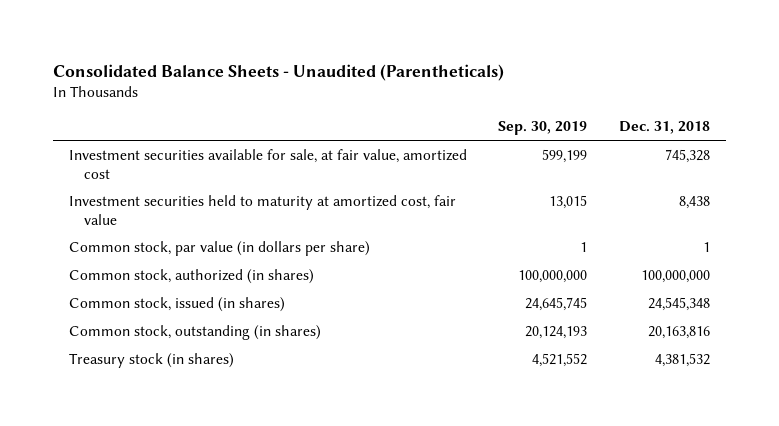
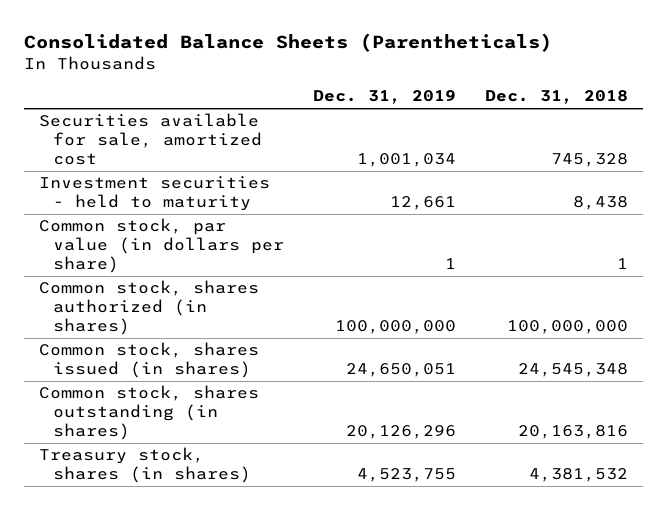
- Consolidated Balance Sheets - Unaudited (Parentheticals)
+ Consolidated Balance Sheets (Parentheticals)
- | Sep. 30, 2019 | Dec. 31, 2018
+ | Dec. 31, 2019 | Dec. 31, 2018
- Investment securities available for sale, at fair value, amortized cost | 599,199 | 745,328
- Investment securities held to maturity at amortized cost, fair value | 13,015 | 8,438
+ Securities available for sale, amortized cost | 1,001,034 | 745,328
+ Investment securities - held to maturity | 12,661 | 8,438
- Common stock, authorized (in shares) | 100,000,000 | 100,000,000
- Common stock, issued (in shares) | 24,645,745 | 24,545,348
- Common stock, outstanding (in shares) | 20,124,193 | 20,163,816
- Treasury stock (in shares) | 4,521,552 | 4,381,532
+ Common stock, shares authorized (in shares) | 100,000,000 | 100,000,000
+ Common stock, shares issued (in shares) | 24,650,051 | 24,545,348
+ Common stock, shares outstanding (in shares) | 20,126,296 | 20,163,816
+ Treasury stock, shares (in shares) | 4,523,755 | 4,381,532

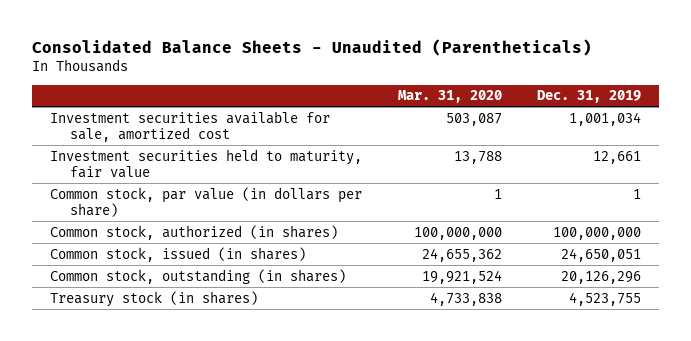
- Consolidated Balance Sheets (Parentheticals)
+ Consolidated Balance Sheets - Unaudited (Parentheticals)
- | Dec. 31, 2019 | Dec. 31, 2018
+ | Mar. 31, 2020 | Dec. 31, 2019
- Securities available for sale, amortized cost | 1,001,034 | 745,328
- Investment securities - held to maturity | 12,661 | 8,438
+ Investment securities available for sale, amortized cost | 503,087 | 1,001,034
+ Investment securities held to maturity, fair value | 13,788 | 12,661
- Common stock, shares authorized (in shares) | 100,000,000 | 100,000,000
- Common stock, shares issued (in shares) | 24,650,051 | 24,545,348
- Common stock, shares outstanding (in shares) | 20,126,296 | 20,163,816
- Treasury stock, shares (in shares) | 4,523,755 | 4,381,532
+ Common stock, authorized (in shares) | 100,000,000 | 100,000,000
+ Common stock, issued (in shares) | 24,655,362 | 24,650,051
+ Common stock, outstanding (in shares) | 19,921,524 | 20,126,296
+ Treasury stock (in shares) | 4,733,838 | 4,523,755

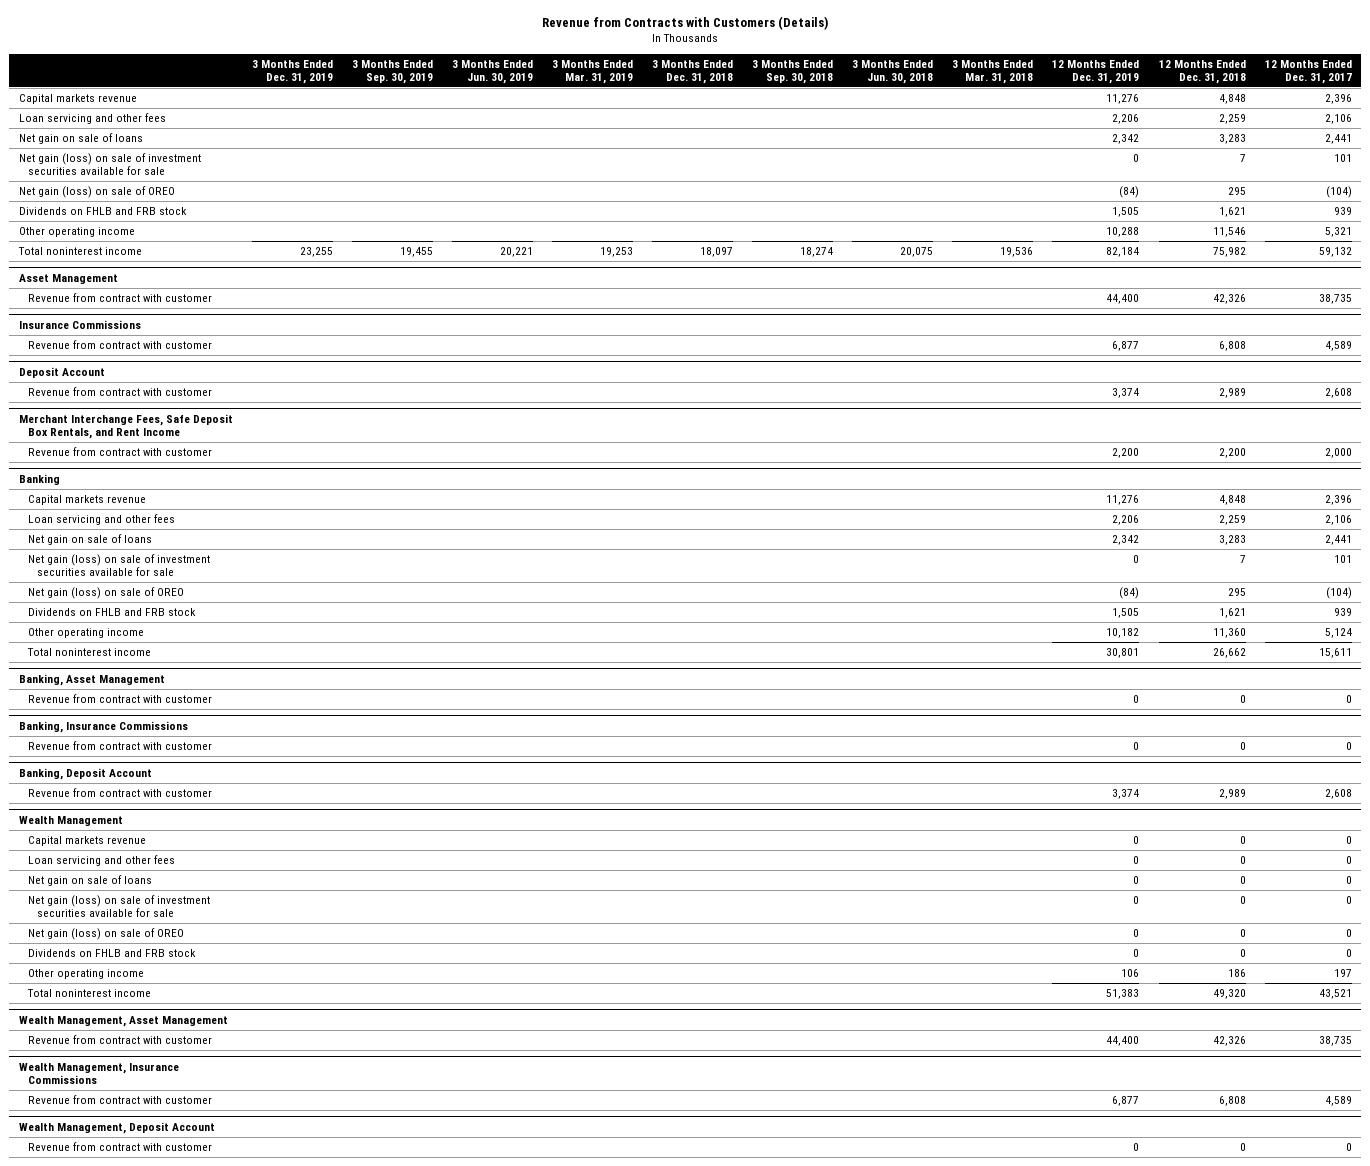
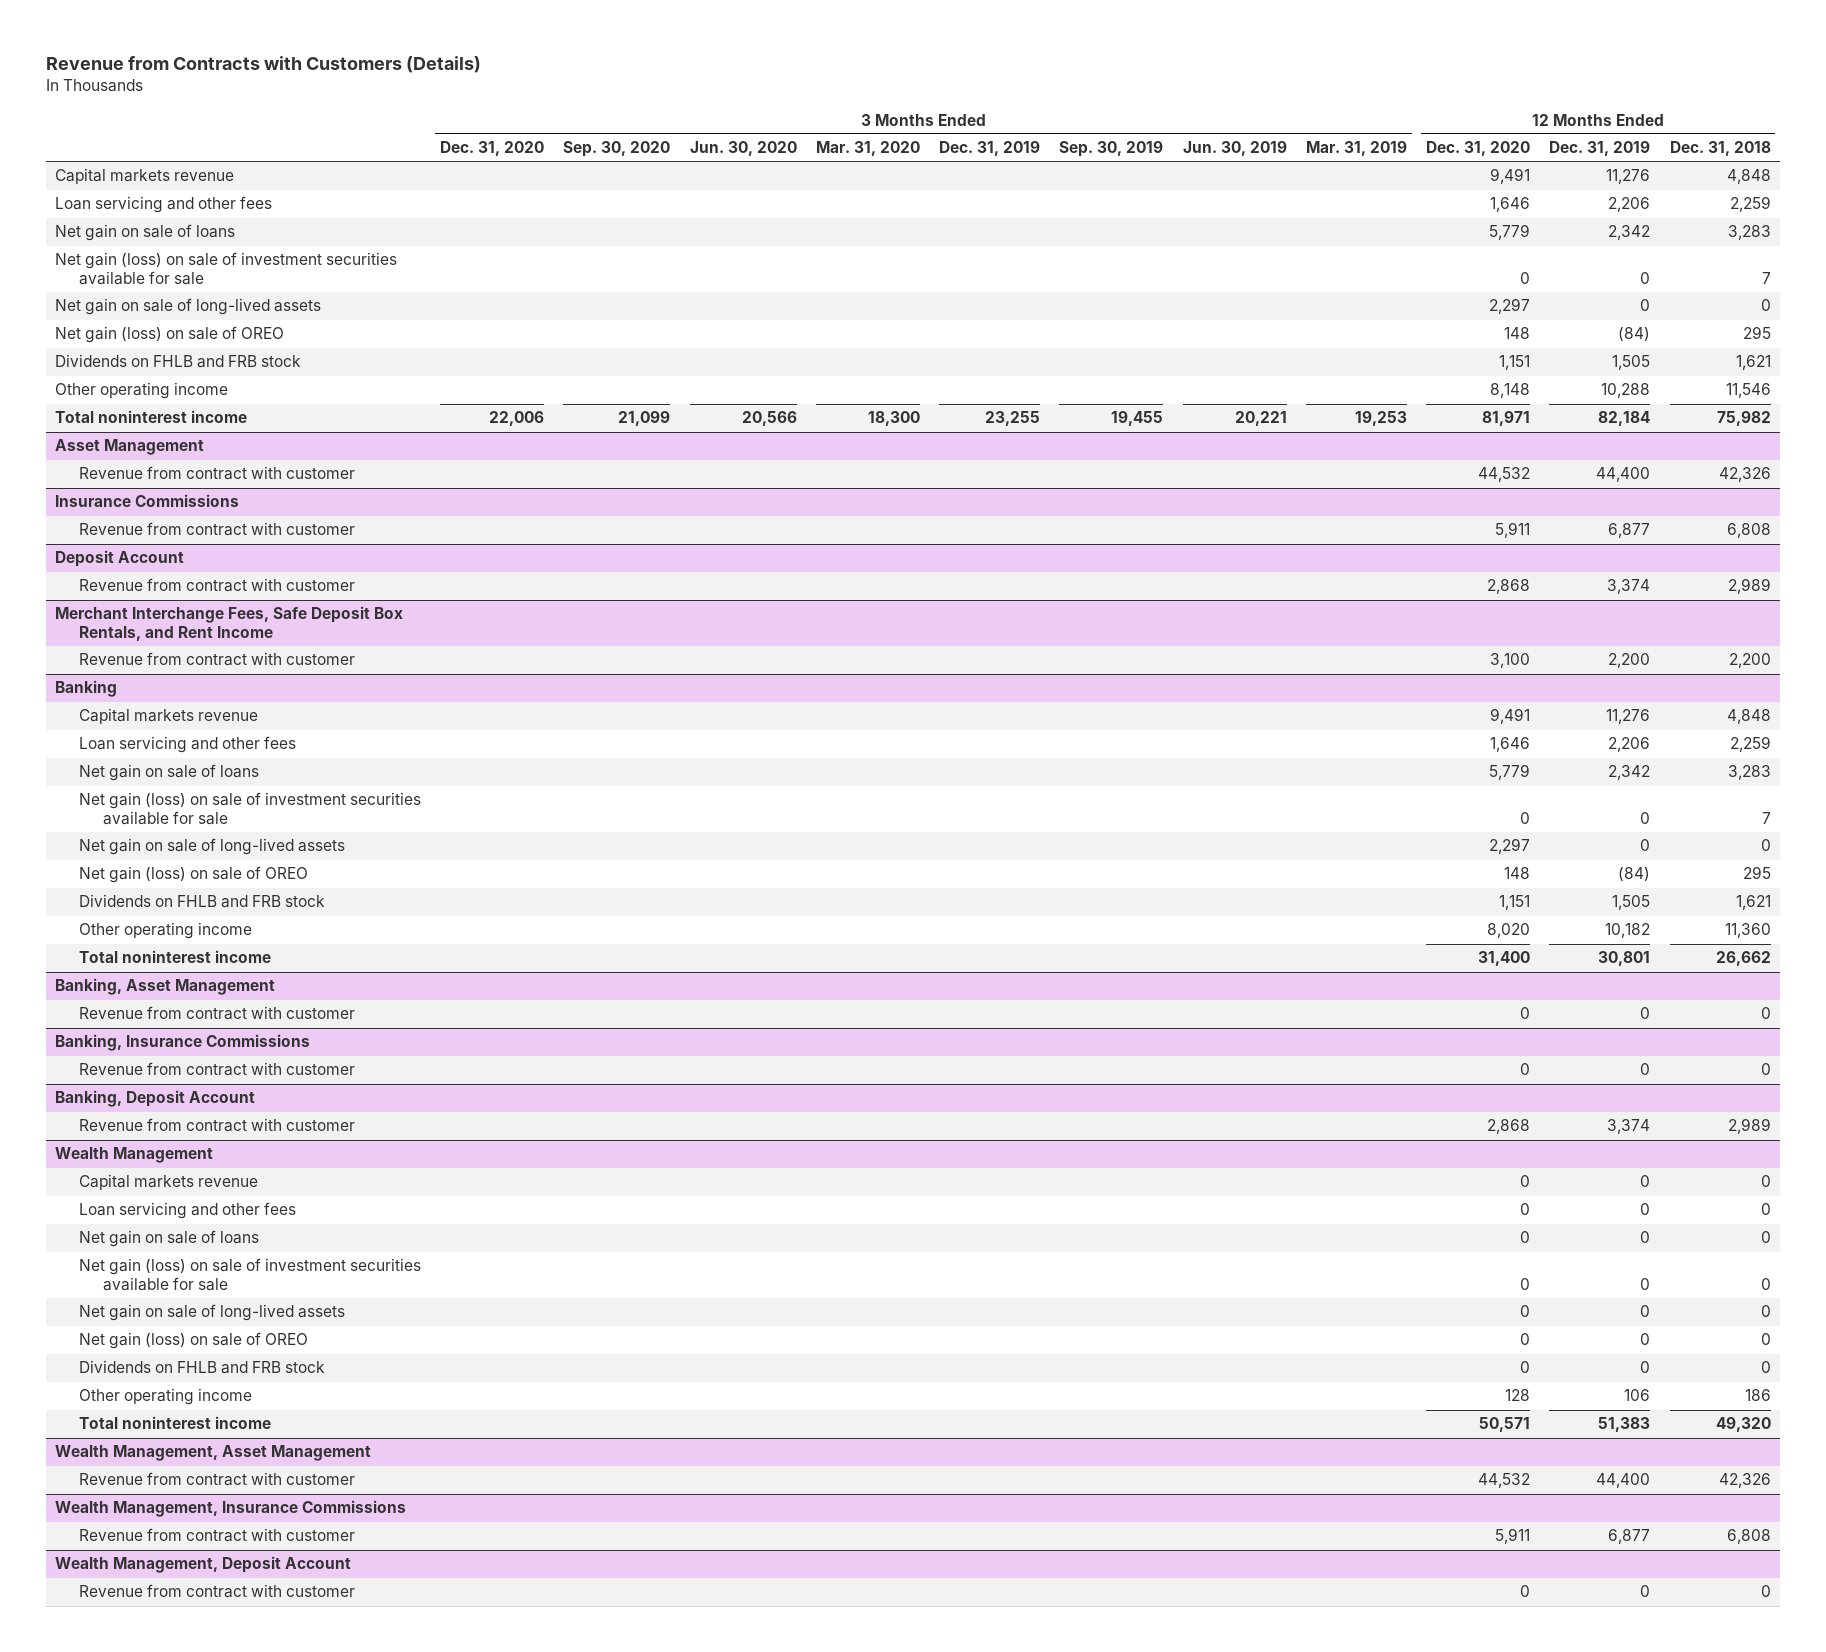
- | 3 Months Ended Dec. 31, 2019 | 3 Months Ended Sep. 30, 2019 | 3 Months Ended Jun. 30, 2019 | 3 Months Ended Mar. 31, 2019 | 3 Months Ended Dec. 31, 2018 | 3 Months Ended Sep. 30, 2018 | 3 Months Ended Jun. 30, 2018 | 3 Months Ended Mar. 31, 2018 | 12 Months Ended Dec. 31, 2019 | 12 Months Ended Dec. 31, 2018 | 12 Months Ended Dec. 31, 2017
+ | 3 Months Ended Dec. 31, 2020 | 3 Months Ended Sep. 30, 2020 | 3 Months Ended Jun. 30, 2020 | 3 Months Ended Mar. 31, 2020 | 3 Months Ended Dec. 31, 2019 | 3 Months Ended Sep. 30, 2019 | 3 Months Ended Jun. 30, 2019 | 3 Months Ended Mar. 31, 2019 | 12 Months Ended Dec. 31, 2020 | 12 Months Ended Dec. 31, 2019 | 12 Months Ended Dec. 31, 2018
+ Net gain on sale of long-lived assets | | | | | | | | | 2,297 | 0 | 0
@ Banking
+ Net gain on sale of long-lived assets | | | | | | | | | 2,297 | 0 | 0
@ Wealth Management
+ Net gain on sale of long-lived assets | | | | | | | | | 0 | 0 | 0

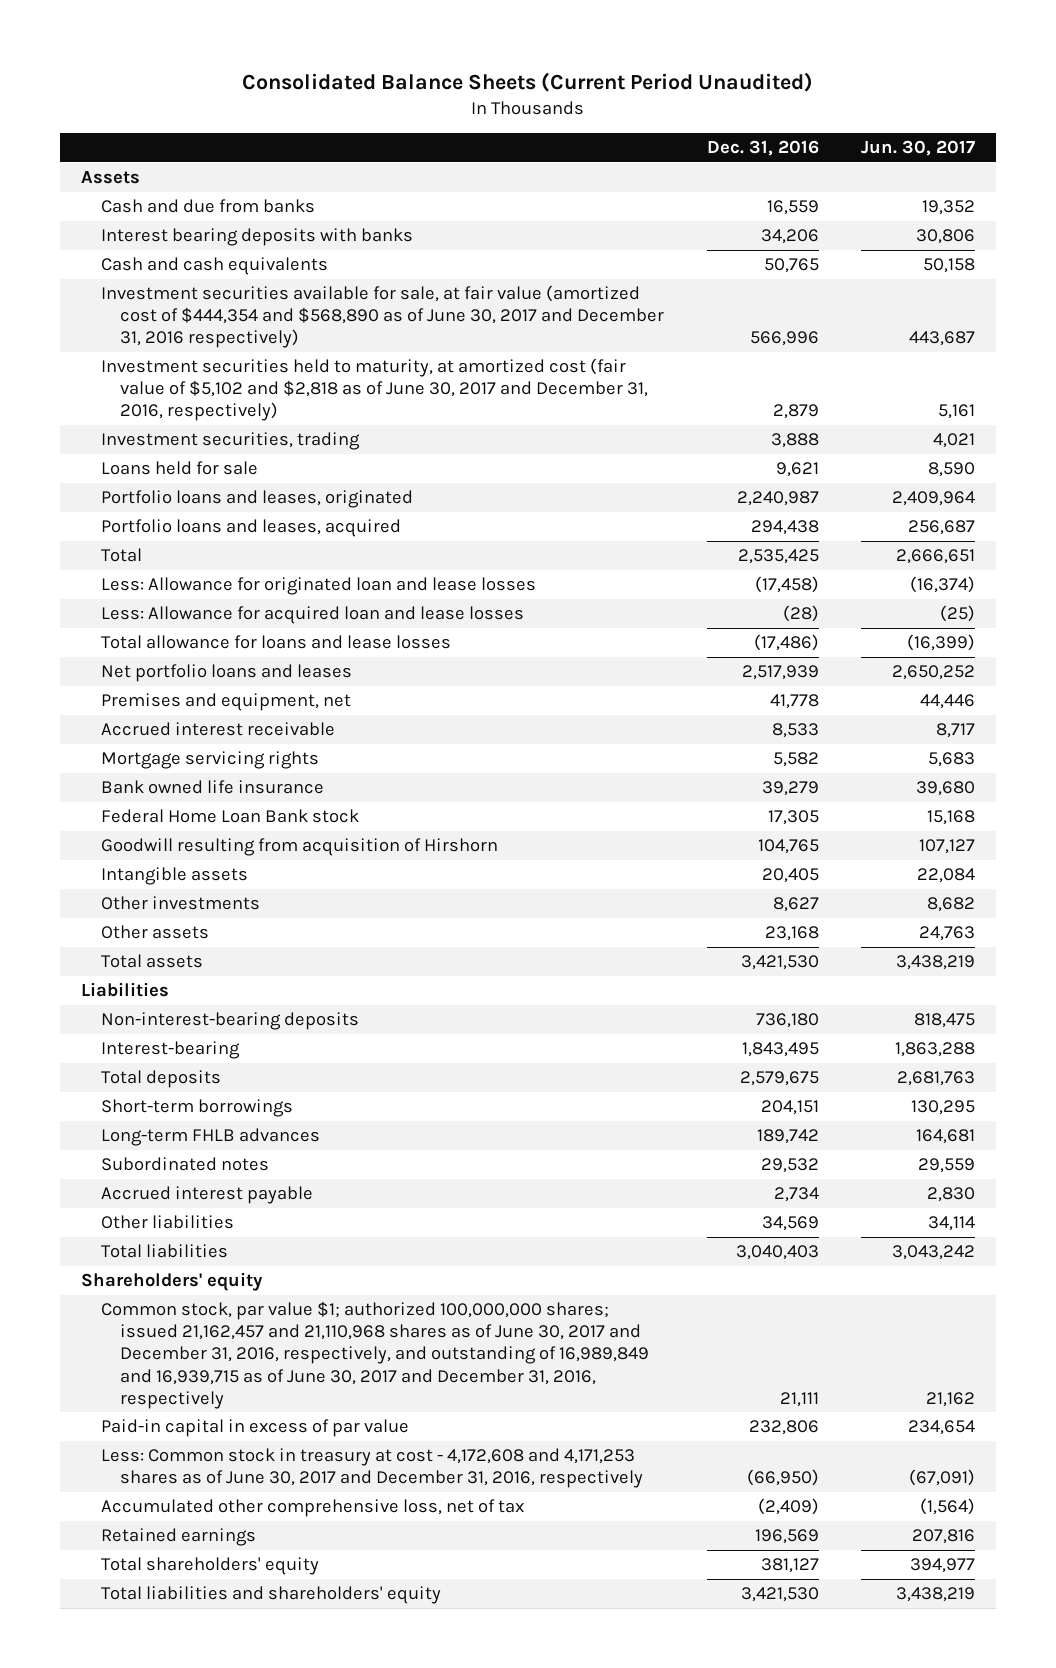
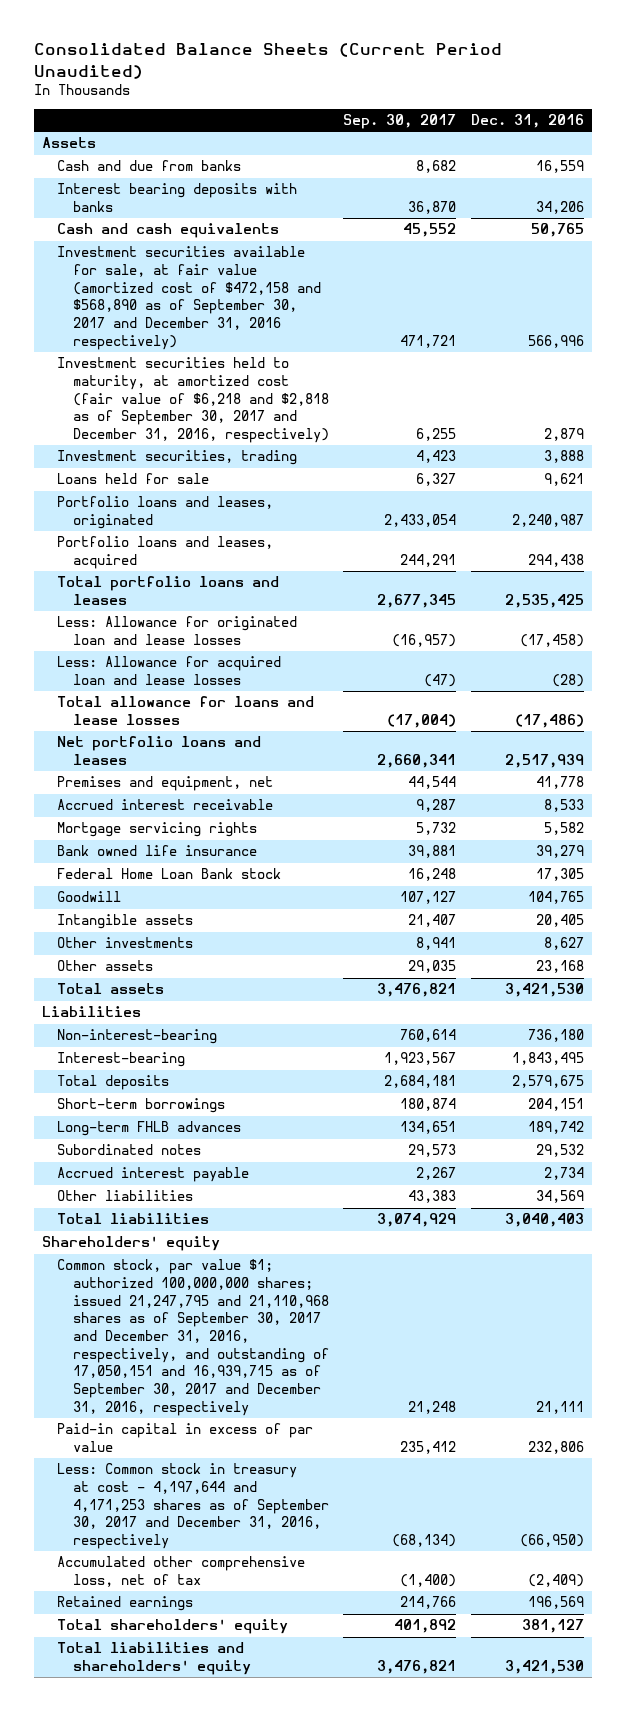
- | Dec. 31, 2016 | Jun. 30, 2017
+ | Sep. 30, 2017 | Dec. 31, 2016
- Investment securities available for sale, at fair value (amortized cost of $444,354 and $568,890 as of June 30, 2017 and December 31, 2016 respectively) | 566,996 | 443,687
- Investment securities held to maturity, at amortized cost (fair value of $5,102 and $2,818 as of June 30, 2017 and December 31, 2016, respectively) | 2,879 | 5,161
+ Investment securities available for sale, at fair value (amortized cost of $472,158 and $568,890 as of September 30, 2017 and December 31, 2016 respectively) | 471,721 | 566,996
+ Investment securities held to maturity, at amortized cost (fair value of $6,218 and $2,818 as of September 30, 2017 and December 31, 2016, respectively) | 6,255 | 2,879
- Total | 2,535,425 | 2,666,651
+ Total portfolio loans and leases | 2,677,345 | 2,535,425
- Goodwill resulting from acquisition of Hirshorn | 104,765 | 107,127
+ Goodwill | 107,127 | 104,765
- Non-interest-bearing deposits | 736,180 | 818,475
+ Non-interest-bearing | 760,614 | 736,180
- Common stock, par value $1; authorized 100,000,000 shares; issued 21,162,457 and 21,110,968 shares as of June 30, 2017 and December 31, 2016, respectively, and outstanding of 16,989,849 and 16,939,715 as of June 30, 2017 and December 31, 2016, respectively | 21,111 | 21,162
+ Common stock, par value $1; authorized 100,000,000 shares; issued 21,247,795 and 21,110,968 shares as of September 30, 2017 and December 31, 2016, respectively, and outstanding of 17,050,151 and 16,939,715 as of September 30, 2017 and December 31, 2016, respectively | 21,248 | 21,111
- Less: Common stock in treasury at cost - 4,172,608 and 4,171,253 shares as of June 30, 2017 and December 31, 2016, respectively | (66,950) | (67,091)
+ Less: Common stock in treasury at cost - 4,197,644 and 4,171,253 shares as of September 30, 2017 and December 31, 2016, respectively | (68,134) | (66,950)

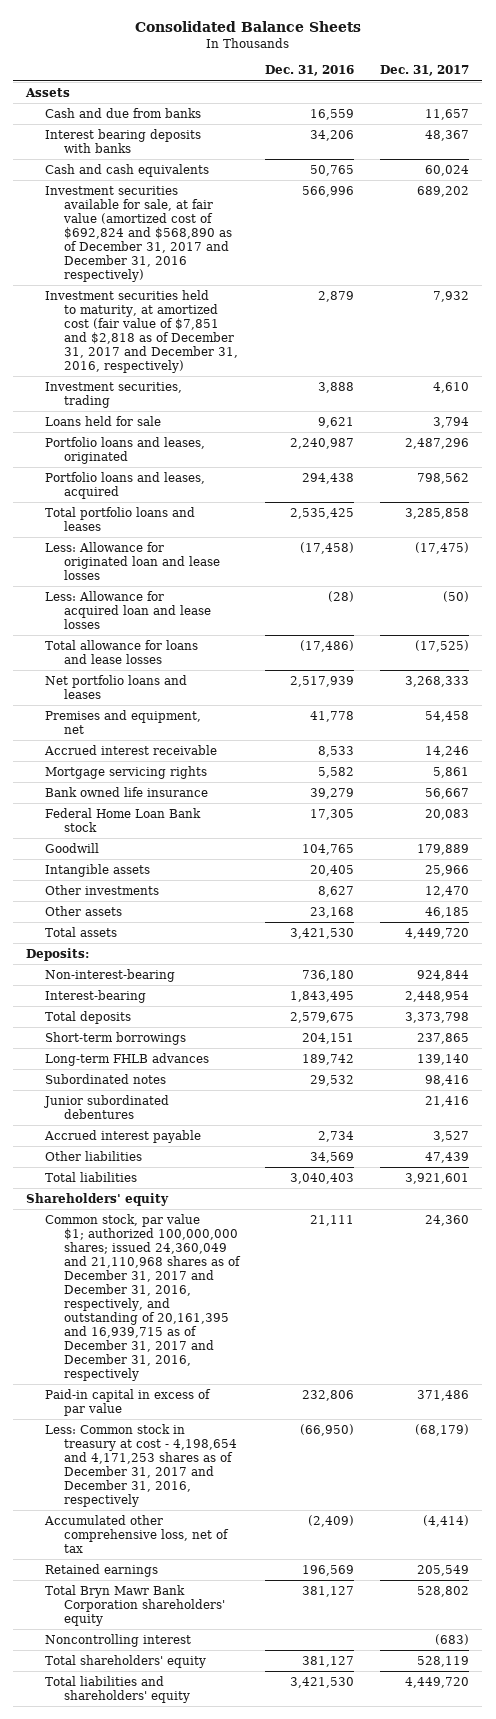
- Consolidated Balance Sheets (Current Period Unaudited)
+ Consolidated Balance Sheets
- | Sep. 30, 2017 | Dec. 31, 2016
+ | Dec. 31, 2016 | Dec. 31, 2017
- Investment securities available for sale, at fair value (amortized cost of $472,158 and $568,890 as of September 30, 2017 and December 31, 2016 respectively) | 471,721 | 566,996
- Investment securities held to maturity, at amortized cost (fair value of $6,218 and $2,818 as of September 30, 2017 and December 31, 2016, respectively) | 6,255 | 2,879
+ Investment securities available for sale, at fair value (amortized cost of $692,824 and $568,890 as of December 31, 2017 and December 31, 2016 respectively) | 566,996 | 689,202
+ Investment securities held to maturity, at amortized cost (fair value of $7,851 and $2,818 as of December 31, 2017 and December 31, 2016, respectively) | 2,879 | 7,932
- Liabilities
+ Deposits:
+ Junior subordinated debentures | | 21,416
- Common stock, par value $1; authorized 100,000,000 shares; issued 21,247,795 and 21,110,968 shares as of September 30, 2017 and December 31, 2016, respectively, and outstanding of 17,050,151 and 16,939,715 as of September 30, 2017 and December 31, 2016, respectively | 21,248 | 21,111
+ Common stock, par value $1; authorized 100,000,000 shares; issued 24,360,049 and 21,110,968 shares as of December 31, 2017 and December 31, 2016, respectively, and outstanding of 20,161,395 and 16,939,715 as of December 31, 2017 and December 31, 2016, respectively | 21,111 | 24,360
- Less: Common stock in treasury at cost - 4,197,644 and 4,171,253 shares as of September 30, 2017 and December 31, 2016, respectively | (68,134) | (66,950)
+ Less: Common stock in treasury at cost - 4,198,654 and 4,171,253 shares as of December 31, 2017 and December 31, 2016, respectively | (66,950) | (68,179)
+ Total Bryn Mawr Bank Corporation shareholders' equity | 381,127 | 528,802
+ Noncontrolling interest | | (683)

